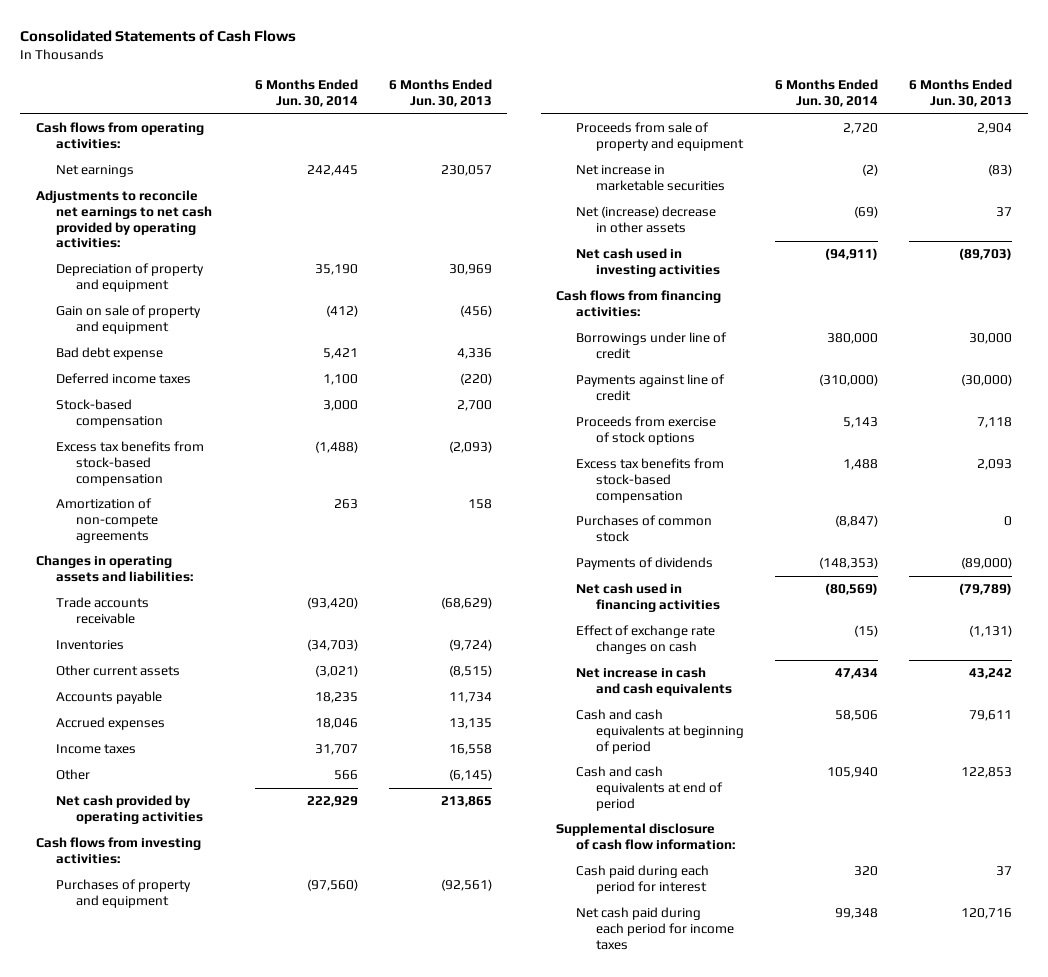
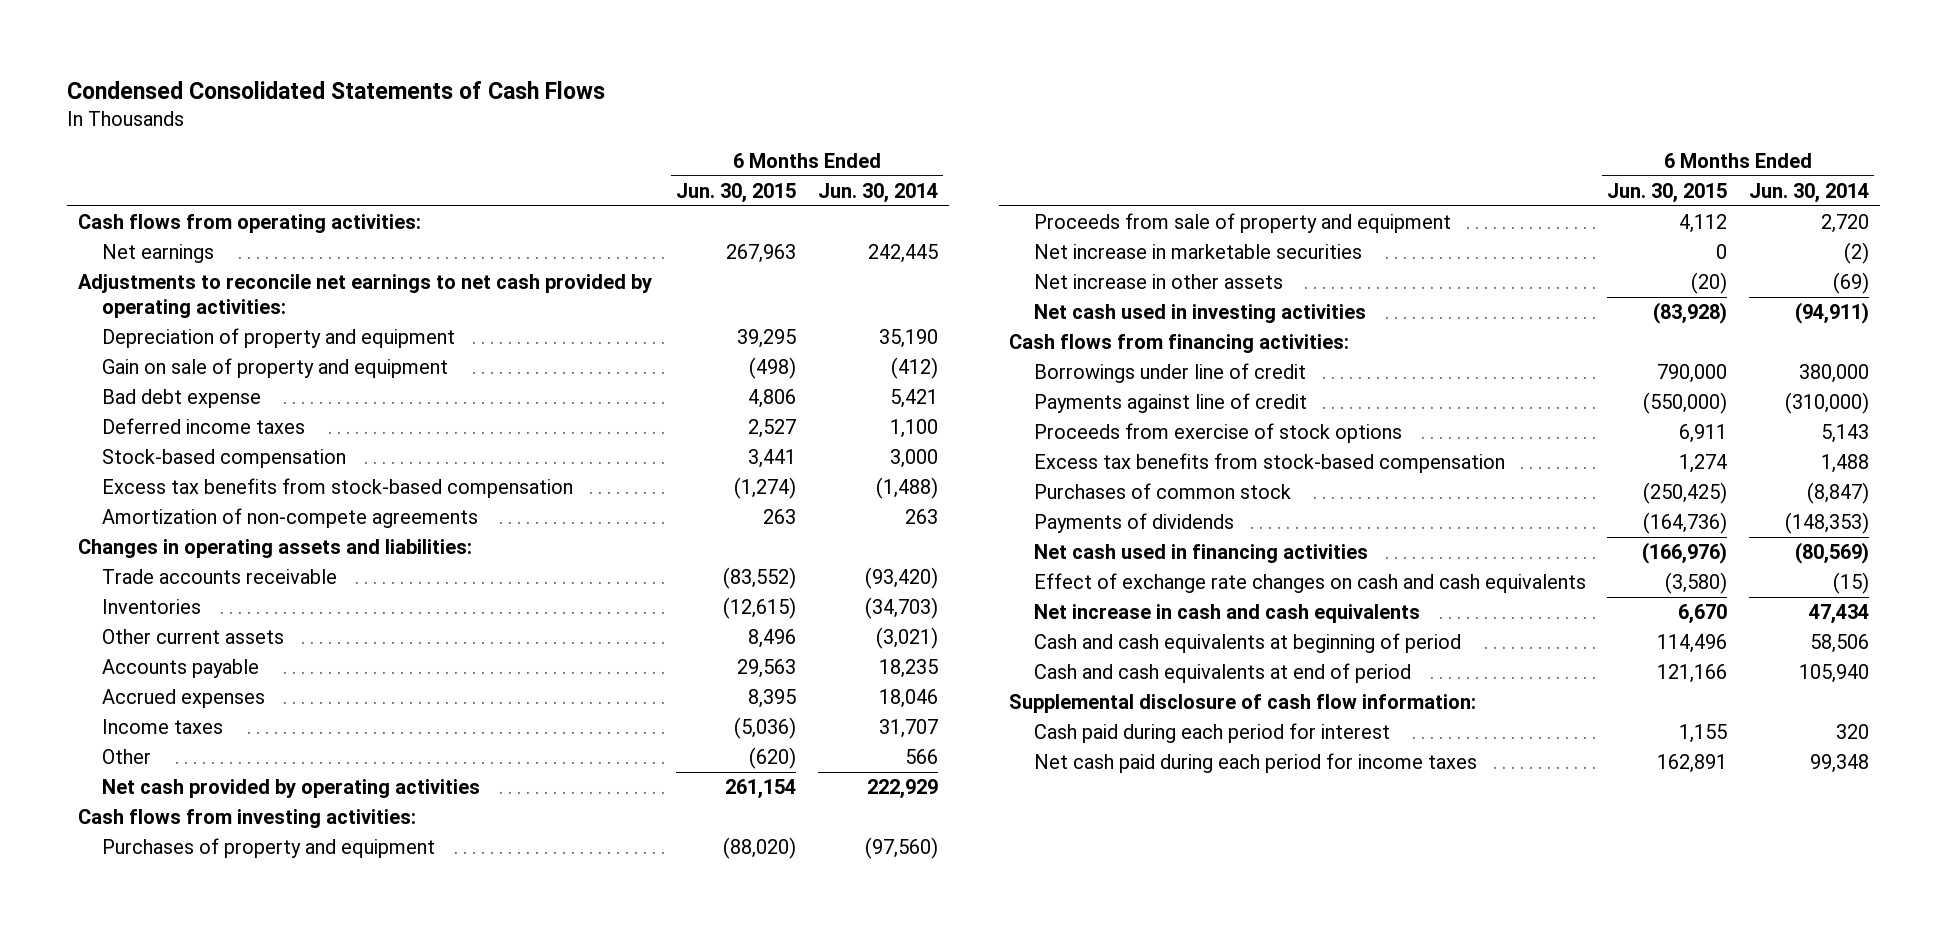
- Consolidated Statements of Cash Flows
+ Condensed Consolidated Statements of Cash Flows
- | 6 Months Ended Jun. 30, 2014 | 6 Months Ended Jun. 30, 2013
+ | 6 Months Ended Jun. 30, 2015 | 6 Months Ended Jun. 30, 2014
- Net (increase) decrease in other assets | (69) | 37
+ Net increase in other assets | (20) | (69)
- Effect of exchange rate changes on cash | (15) | (1,131)
+ Effect of exchange rate changes on cash and cash equivalents | (3,580) | (15)

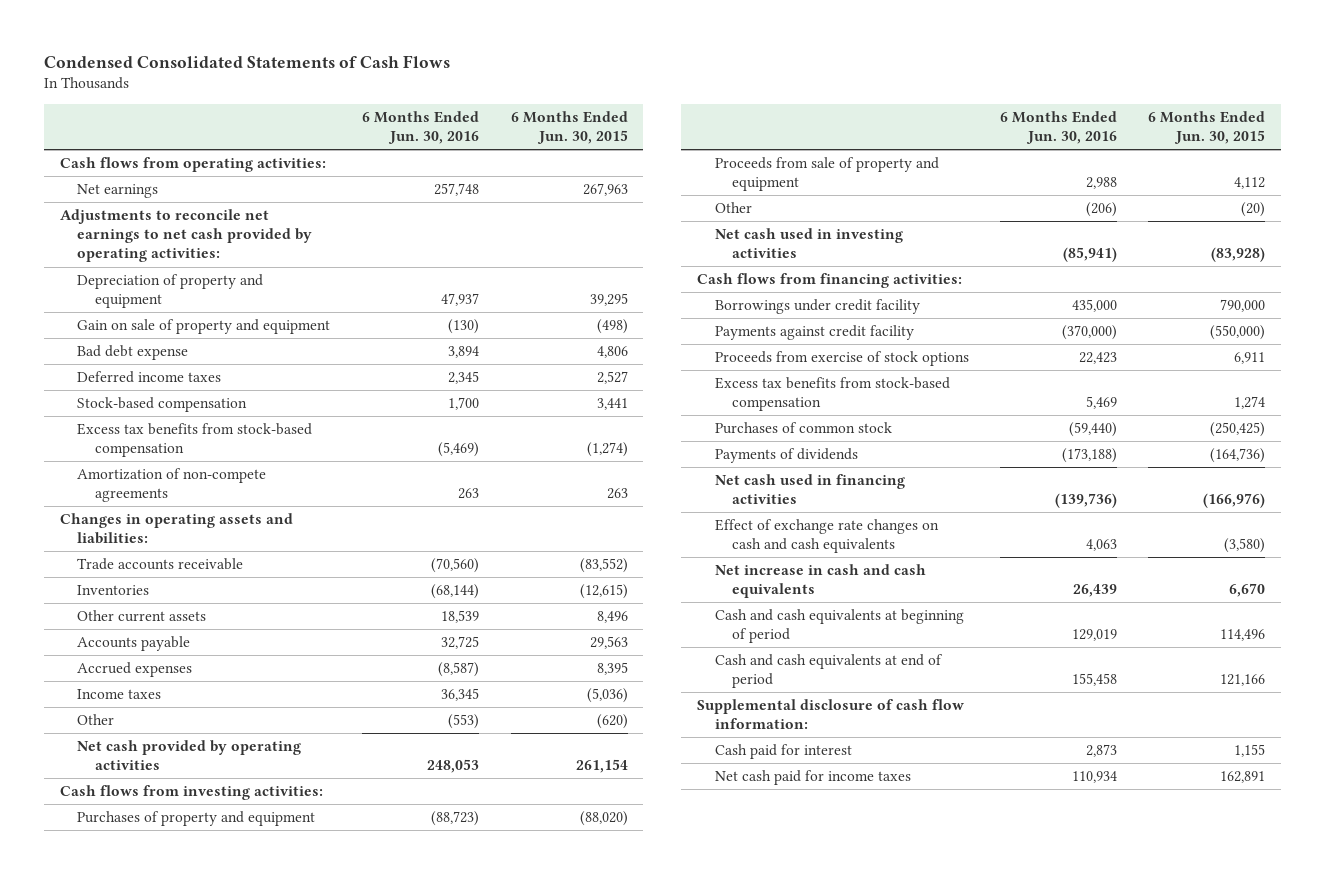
- | 6 Months Ended Jun. 30, 2015 | 6 Months Ended Jun. 30, 2014
+ | 6 Months Ended Jun. 30, 2016 | 6 Months Ended Jun. 30, 2015
- Net increase in marketable securities | 0 | (2)
- Net increase in other assets | (20) | (69)
+ Other | (206) | (20)
- Borrowings under line of credit | 790,000 | 380,000
- Payments against line of credit | (550,000) | (310,000)
+ Borrowings under credit facility | 435,000 | 790,000
+ Payments against credit facility | (370,000) | (550,000)
- Cash paid during each period for interest | 1,155 | 320
- Net cash paid during each period for income taxes | 162,891 | 99,348
+ Cash paid for interest | 2,873 | 1,155
+ Net cash paid for income taxes | 110,934 | 162,891

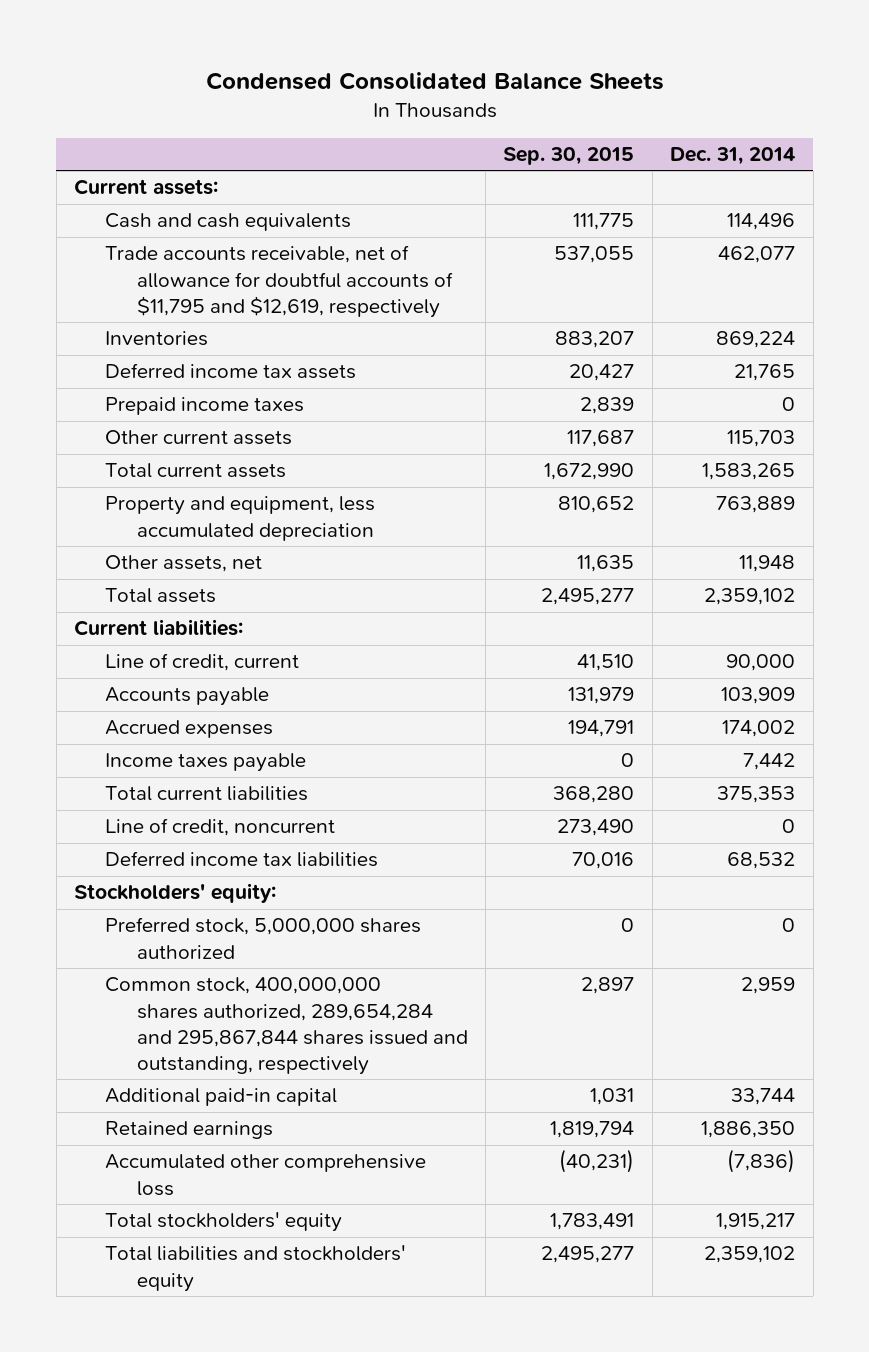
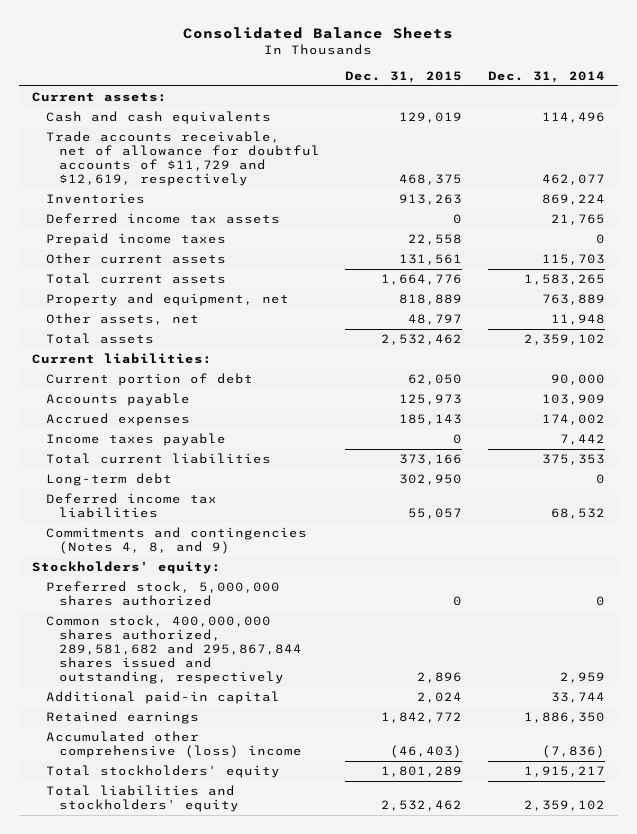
- Condensed Consolidated Balance Sheets
+ Consolidated Balance Sheets
- | Sep. 30, 2015 | Dec. 31, 2014
+ | Dec. 31, 2015 | Dec. 31, 2014
- Trade accounts receivable, net of allowance for doubtful accounts of $11,795 and $12,619, respectively | 537,055 | 462,077
+ Trade accounts receivable, net of allowance for doubtful accounts of $11,729 and $12,619, respectively | 468,375 | 462,077
- Property and equipment, less accumulated depreciation | 810,652 | 763,889
+ Property and equipment, net | 818,889 | 763,889
- Line of credit, current | 41,510 | 90,000
+ Current portion of debt | 62,050 | 90,000
- Line of credit, noncurrent | 273,490 | 0
+ Long-term debt | 302,950 | 0
+ Commitments and contingencies (Notes 4, 8, and 9)
- Common stock, 400,000,000 shares authorized, 289,654,284 and 295,867,844 shares issued and outstanding, respectively | 2,897 | 2,959
+ Common stock, 400,000,000 shares authorized, 289,581,682 and 295,867,844 shares issued and outstanding, respectively | 2,896 | 2,959
- Accumulated other comprehensive loss | (40,231) | (7,836)
+ Accumulated other comprehensive (loss) income | (46,403) | (7,836)

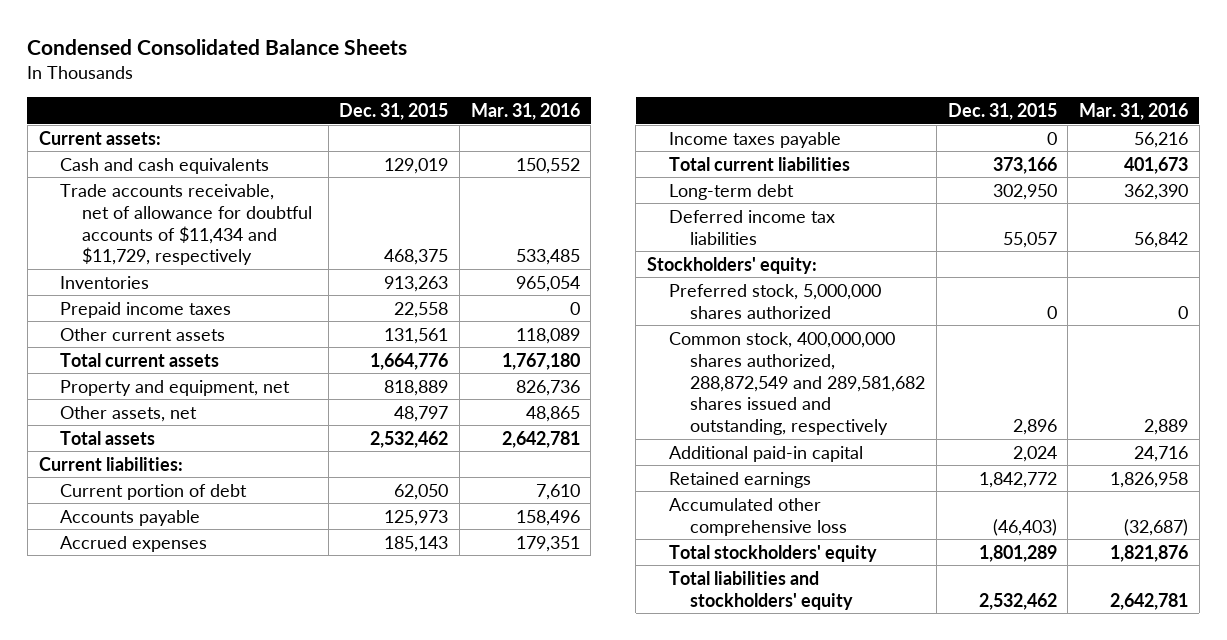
- Consolidated Balance Sheets
+ Condensed Consolidated Balance Sheets
- | Dec. 31, 2015 | Dec. 31, 2014
+ | Dec. 31, 2015 | Mar. 31, 2016
- Trade accounts receivable, net of allowance for doubtful accounts of $11,729 and $12,619, respectively | 468,375 | 462,077
+ Trade accounts receivable, net of allowance for doubtful accounts of $11,434 and $11,729, respectively | 468,375 | 533,485
- Deferred income tax assets | 0 | 21,765
- Commitments and contingencies (Notes 4, 8, and 9)
- Common stock, 400,000,000 shares authorized, 289,581,682 and 295,867,844 shares issued and outstanding, respectively | 2,896 | 2,959
+ Common stock, 400,000,000 shares authorized, 288,872,549 and 289,581,682 shares issued and outstanding, respectively | 2,896 | 2,889
- Accumulated other comprehensive (loss) income | (46,403) | (7,836)
+ Accumulated other comprehensive loss | (46,403) | (32,687)

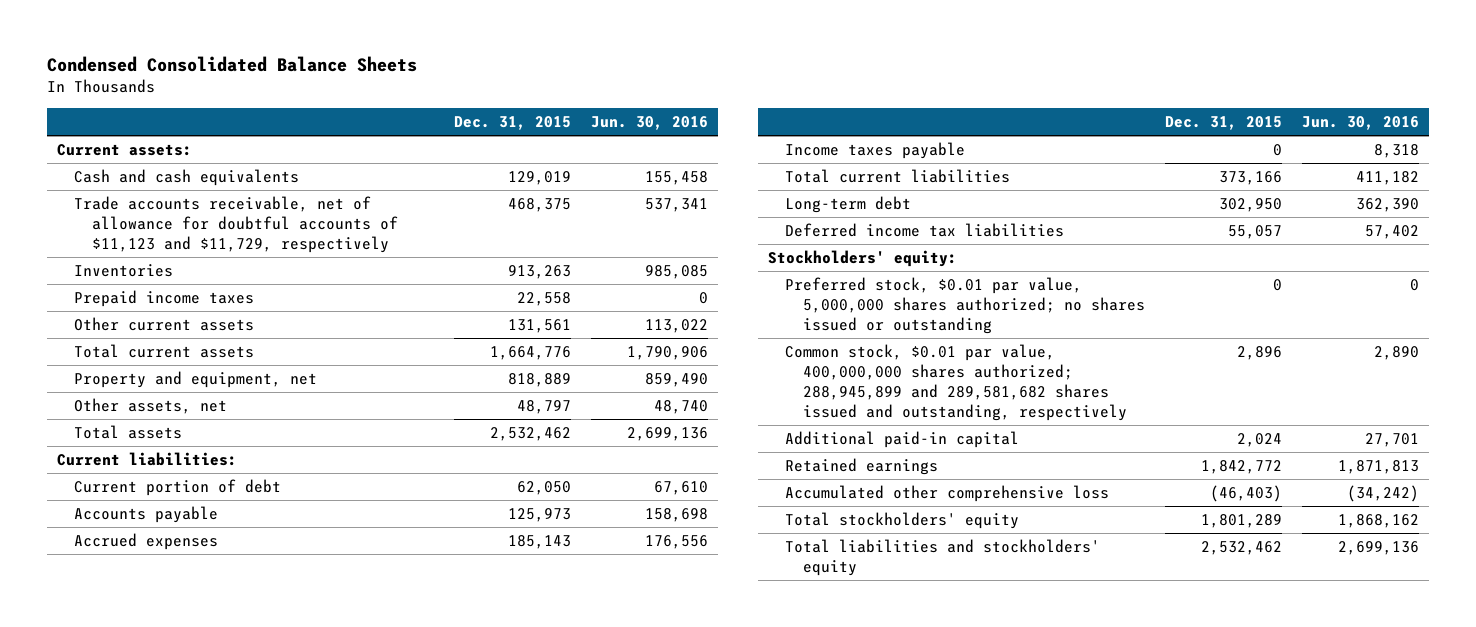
- | Dec. 31, 2015 | Mar. 31, 2016
+ | Dec. 31, 2015 | Jun. 30, 2016
- Trade accounts receivable, net of allowance for doubtful accounts of $11,434 and $11,729, respectively | 468,375 | 533,485
+ Trade accounts receivable, net of allowance for doubtful accounts of $11,123 and $11,729, respectively | 468,375 | 537,341
- Preferred stock, 5,000,000 shares authorized | 0 | 0
- Common stock, 400,000,000 shares authorized, 288,872,549 and 289,581,682 shares issued and outstanding, respectively | 2,896 | 2,889
+ Preferred stock, $0.01 par value, 5,000,000 shares authorized; no shares issued or outstanding | 0 | 0
+ Common stock, $0.01 par value, 400,000,000 shares authorized; 288,945,899 and 289,581,682 shares issued and outstanding, respectively | 2,896 | 2,890

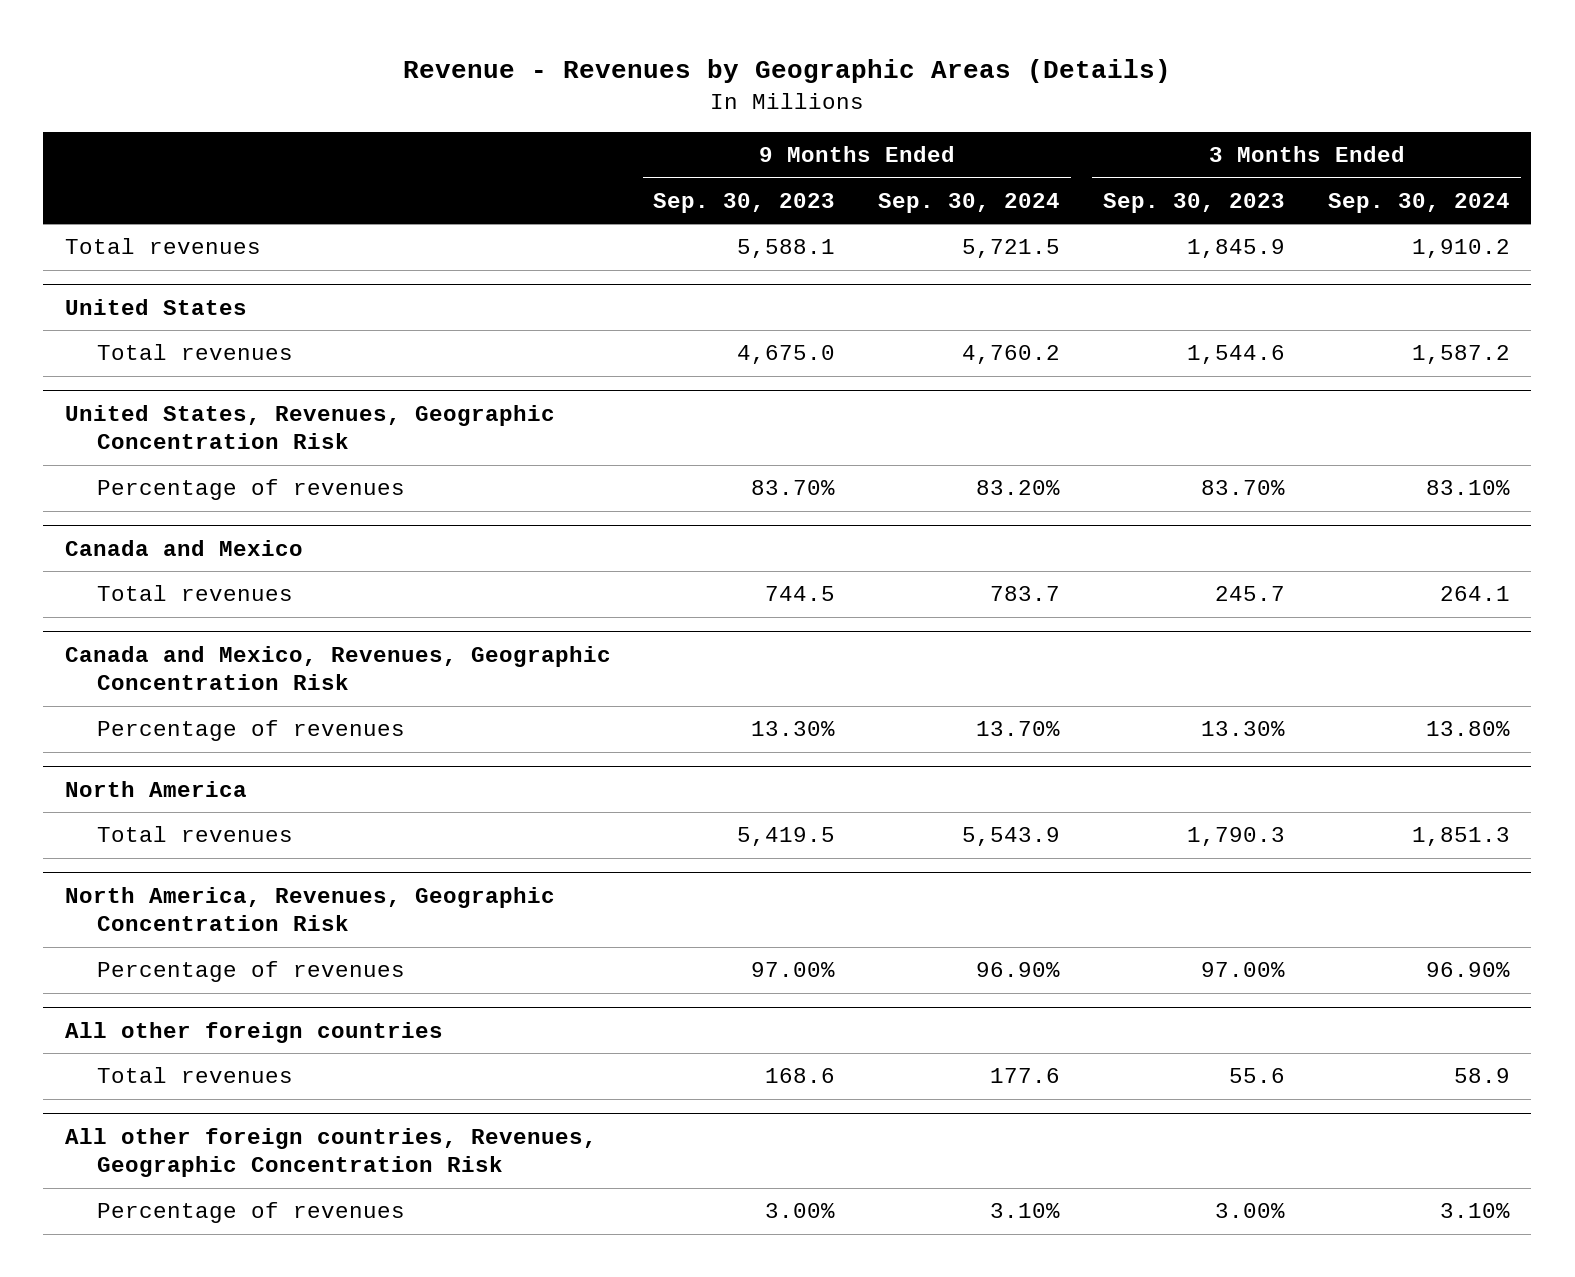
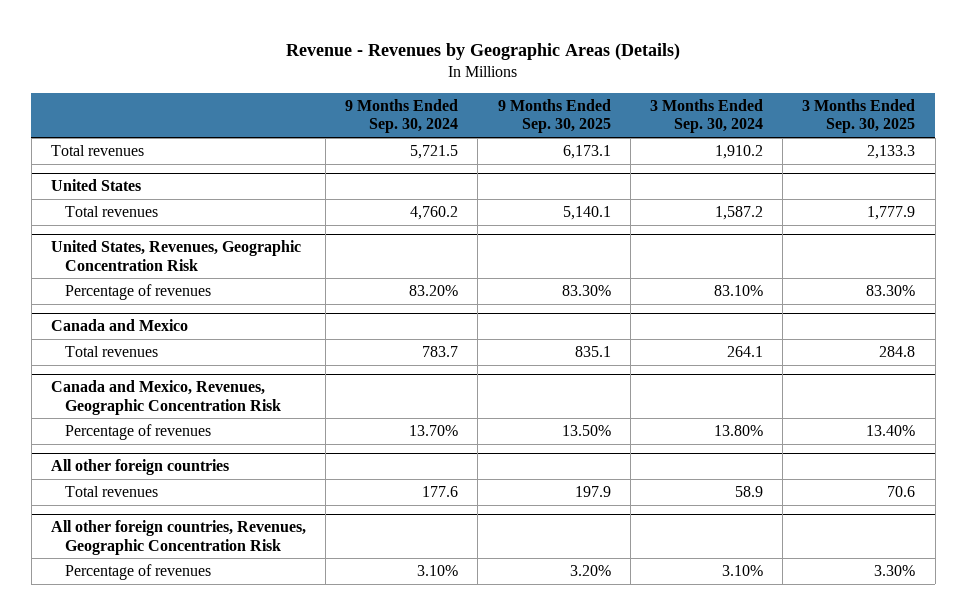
- | 9 Months Ended Sep. 30, 2023 | 9 Months Ended Sep. 30, 2024 | 3 Months Ended Sep. 30, 2023 | 3 Months Ended Sep. 30, 2024
+ | 9 Months Ended Sep. 30, 2024 | 9 Months Ended Sep. 30, 2025 | 3 Months Ended Sep. 30, 2024 | 3 Months Ended Sep. 30, 2025
- North America
- Total revenues | 5,419.5 | 5,543.9 | 1,790.3 | 1,851.3
- North America, Revenues, Geographic Concentration Risk
- Percentage of revenues | 97.00% | 96.90% | 97.00% | 96.90%

